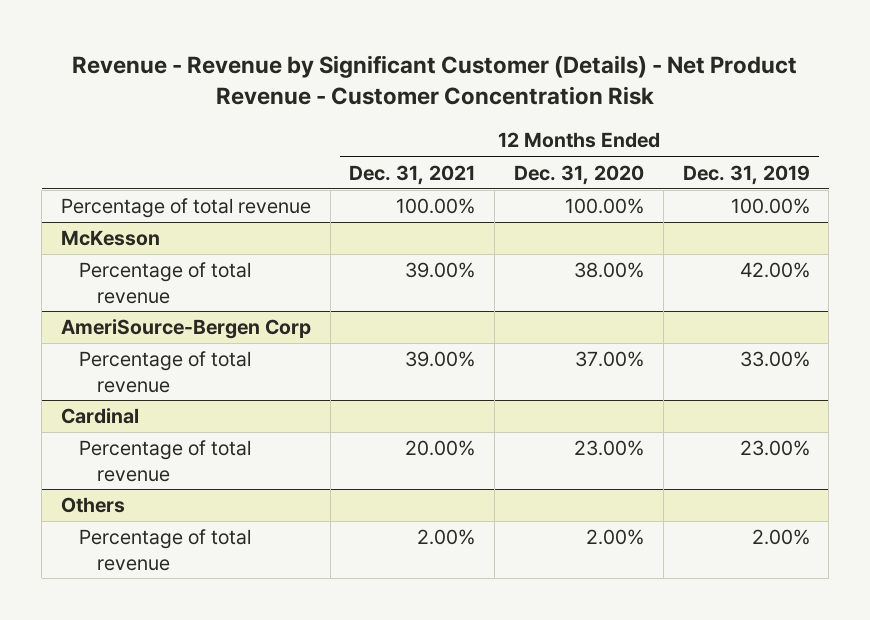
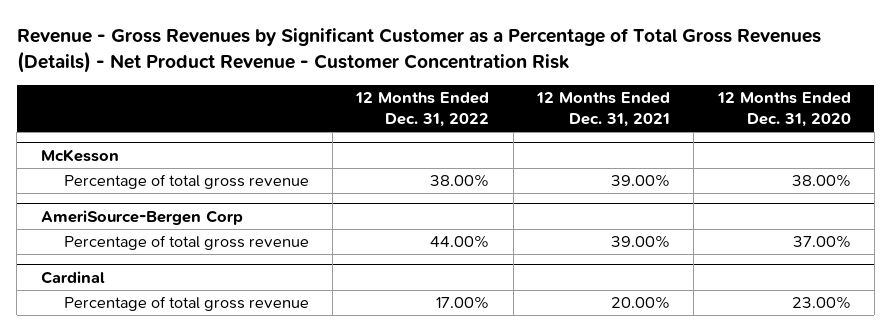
- Revenue - Revenue by Significant Customer (Details) - Net Product Revenue - Customer Concentration Risk
+ Revenue - Gross Revenues by Significant Customer as a Percentage of Total Gross Revenues (Details) - Net Product Revenue - Customer Concentration Risk
- | 12 Months Ended Dec. 31, 2021 | 12 Months Ended Dec. 31, 2020 | 12 Months Ended Dec. 31, 2019
+ | 12 Months Ended Dec. 31, 2022 | 12 Months Ended Dec. 31, 2021 | 12 Months Ended Dec. 31, 2020
- Percentage of total revenue | 100.00% | 100.00% | 100.00%
@ McKesson
- Percentage of total revenue | 39.00% | 38.00% | 42.00%
+ Percentage of total gross revenue | 38.00% | 39.00% | 38.00%
@ AmeriSource-Bergen Corp
- Percentage of total revenue | 39.00% | 37.00% | 33.00%
+ Percentage of total gross revenue | 44.00% | 39.00% | 37.00%
@ Cardinal
- Percentage of total revenue | 20.00% | 23.00% | 23.00%
- Others
- Percentage of total revenue | 2.00% | 2.00% | 2.00%
@ Cardinal
+ Percentage of total gross revenue | 17.00% | 20.00% | 23.00%

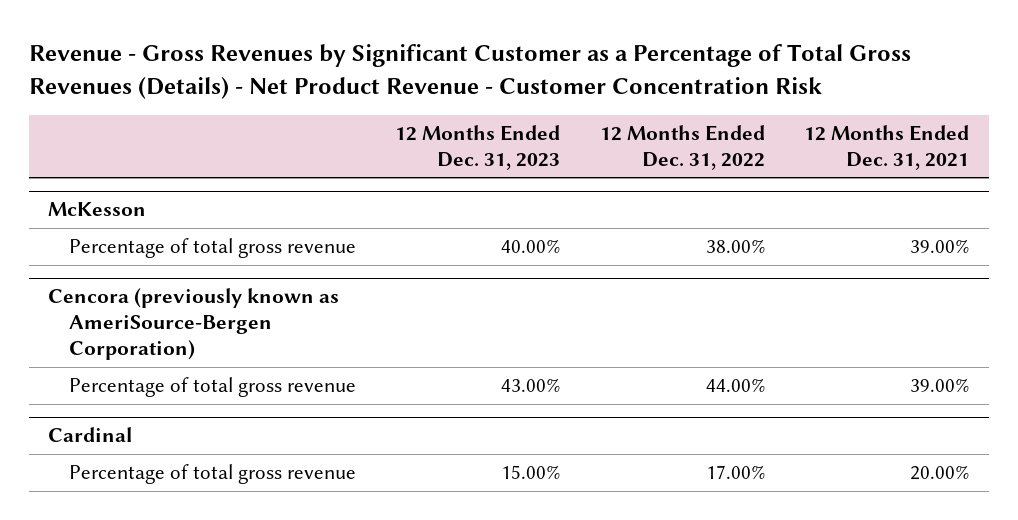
- | 12 Months Ended Dec. 31, 2022 | 12 Months Ended Dec. 31, 2021 | 12 Months Ended Dec. 31, 2020
+ | 12 Months Ended Dec. 31, 2023 | 12 Months Ended Dec. 31, 2022 | 12 Months Ended Dec. 31, 2021
- AmeriSource-Bergen Corp
+ Cencora (previously known as AmeriSource-Bergen Corporation)

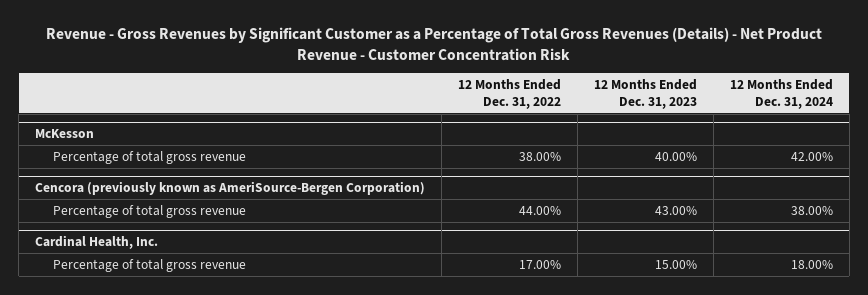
- | 12 Months Ended Dec. 31, 2023 | 12 Months Ended Dec. 31, 2022 | 12 Months Ended Dec. 31, 2021
+ | 12 Months Ended Dec. 31, 2022 | 12 Months Ended Dec. 31, 2023 | 12 Months Ended Dec. 31, 2024
- Cardinal
+ Cardinal Health, Inc.

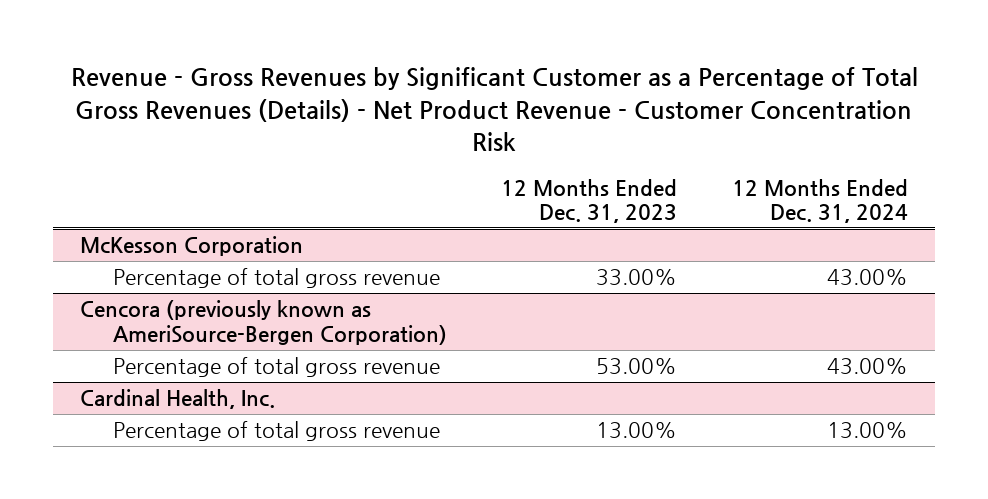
- | 12 Months Ended Dec. 31, 2022 | 12 Months Ended Dec. 31, 2023 | 12 Months Ended Dec. 31, 2024
+ | 12 Months Ended Dec. 31, 2023 | 12 Months Ended Dec. 31, 2024
- McKesson
- Percentage of total gross revenue | 38.00% | 40.00% | 42.00%
+ McKesson Corporation
+ Percentage of total gross revenue | 33.00% | 43.00%
@ Cencora (previously known as AmeriSource-Bergen Corporation)
- Percentage of total gross revenue | 44.00% | 43.00% | 38.00%
+ Percentage of total gross revenue | 53.00% | 43.00%
@ Cardinal Health, Inc.
- Percentage of total gross revenue | 17.00% | 15.00% | 18.00%
+ Percentage of total gross revenue | 13.00% | 13.00%

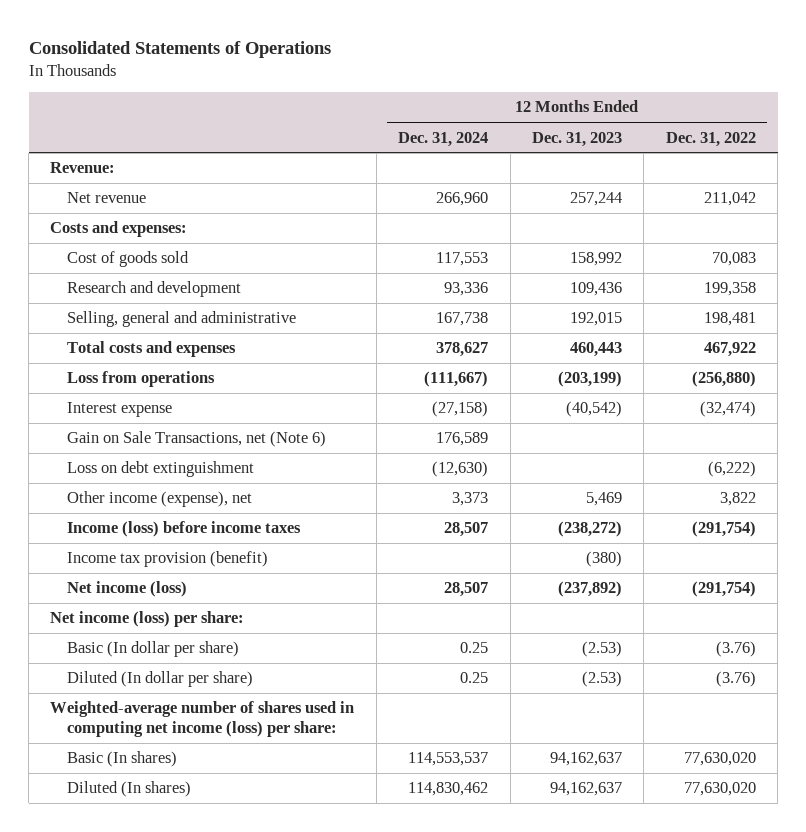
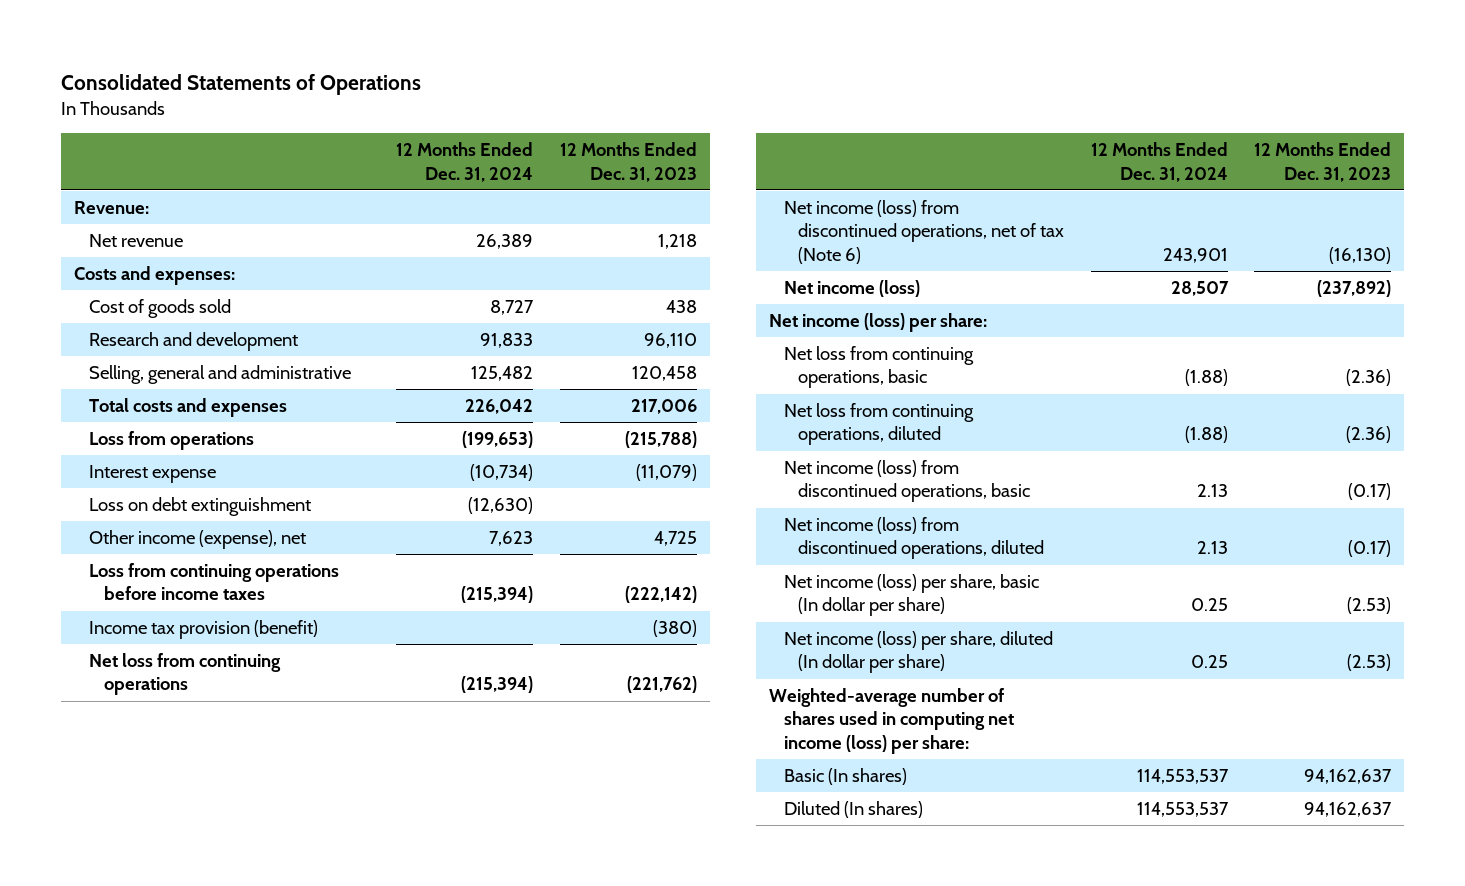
- | 12 Months Ended Dec. 31, 2024 | 12 Months Ended Dec. 31, 2023 | 12 Months Ended Dec. 31, 2022
+ | 12 Months Ended Dec. 31, 2024 | 12 Months Ended Dec. 31, 2023
- Net revenue | 266,960 | 257,244 | 211,042
+ Net revenue | 26,389 | 1,218
- Cost of goods sold | 117,553 | 158,992 | 70,083
- Research and development | 93,336 | 109,436 | 199,358
- Selling, general and administrative | 167,738 | 192,015 | 198,481
- Total costs and expenses | 378,627 | 460,443 | 467,922
- Loss from operations | (111,667) | (203,199) | (256,880)
- Interest expense | (27,158) | (40,542) | (32,474)
- Gain on Sale Transactions, net (Note 6) | 176,589 | |
+ Cost of goods sold | 8,727 | 438
+ Research and development | 91,833 | 96,110
+ Selling, general and administrative | 125,482 | 120,458
+ Total costs and expenses | 226,042 | 217,006
+ Loss from operations | (199,653) | (215,788)
+ Interest expense | (10,734) | (11,079)
- Other income (expense), net | 3,373 | 5,469 | 3,822
- Income (loss) before income taxes | 28,507 | (238,272) | (291,754)
+ Other income (expense), net | 7,623 | 4,725
+ Loss from continuing operations before income taxes | (215,394) | (222,142)
+ Net loss from continuing operations | (215,394) | (221,762)
+ Net income (loss) from discontinued operations, net of tax (Note 6) | 243,901 | (16,130)
- Basic (In dollar per share) | 0.25 | (2.53) | (3.76)
- Diluted (In dollar per share) | 0.25 | (2.53) | (3.76)
+ Net loss from continuing operations, basic | (1.88) | (2.36)
+ Net loss from continuing operations, diluted | (1.88) | (2.36)
+ Net income (loss) from discontinued operations, basic | 2.13 | (0.17)
+ Net income (loss) from discontinued operations, diluted | 2.13 | (0.17)
+ Net income (loss) per share, basic (In dollar per share) | 0.25 | (2.53)
+ Net income (loss) per share, diluted (In dollar per share) | 0.25 | (2.53)
- Diluted (In shares) | 114,830,462 | 94,162,637 | 77,630,020
+ Diluted (In shares) | 114,553,537 | 94,162,637

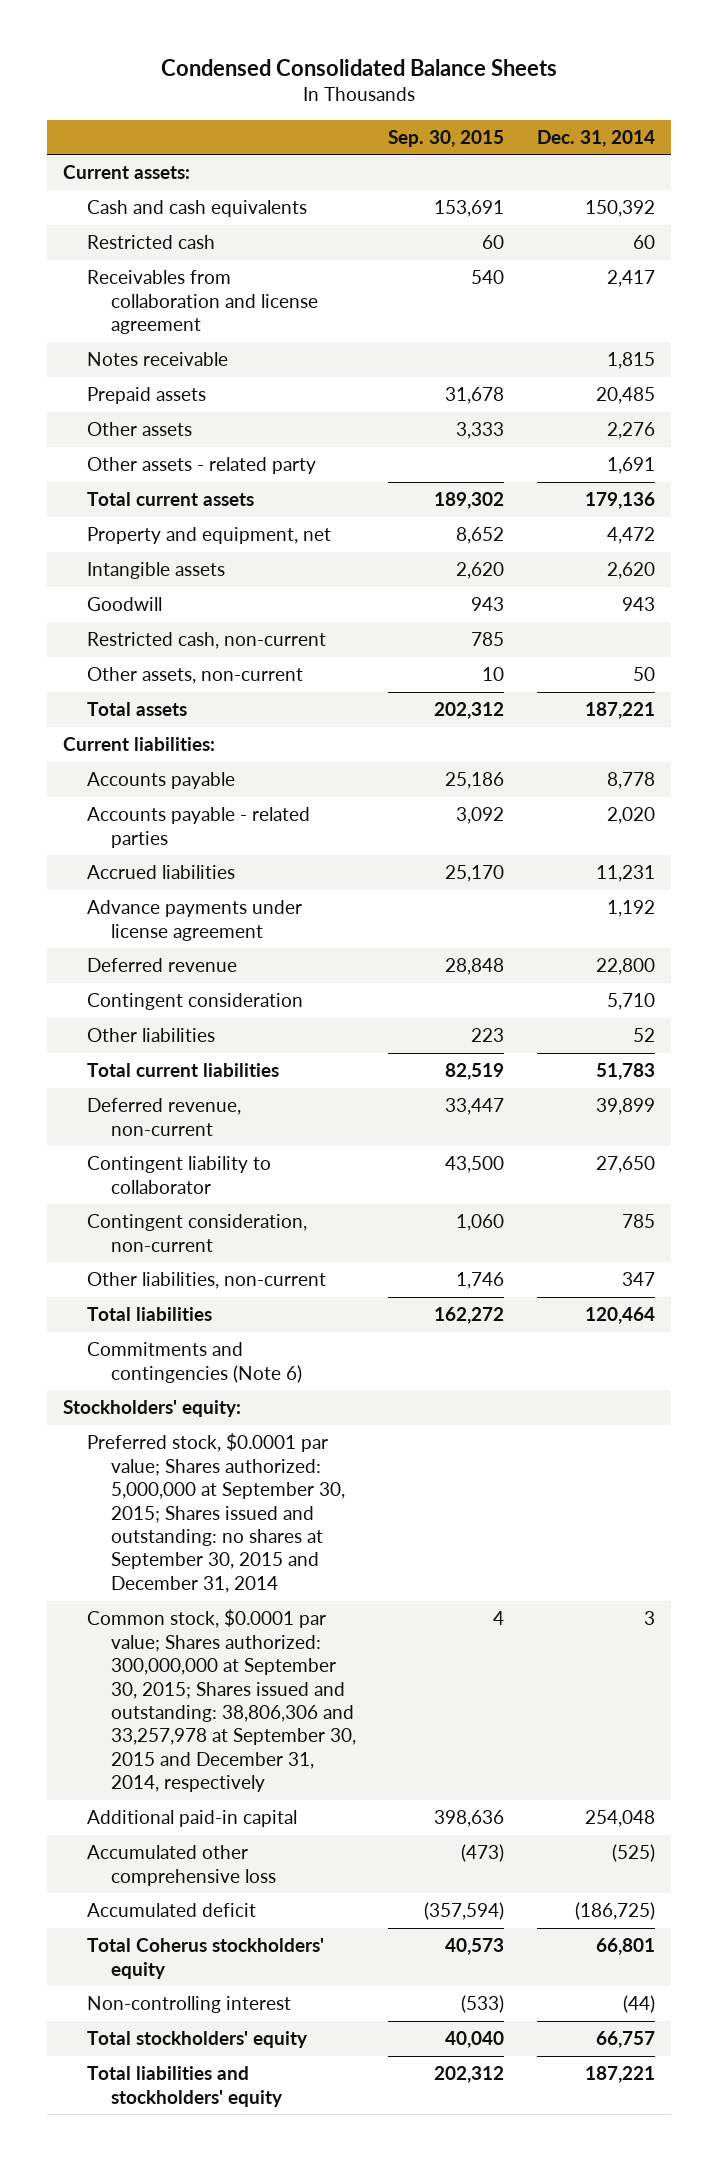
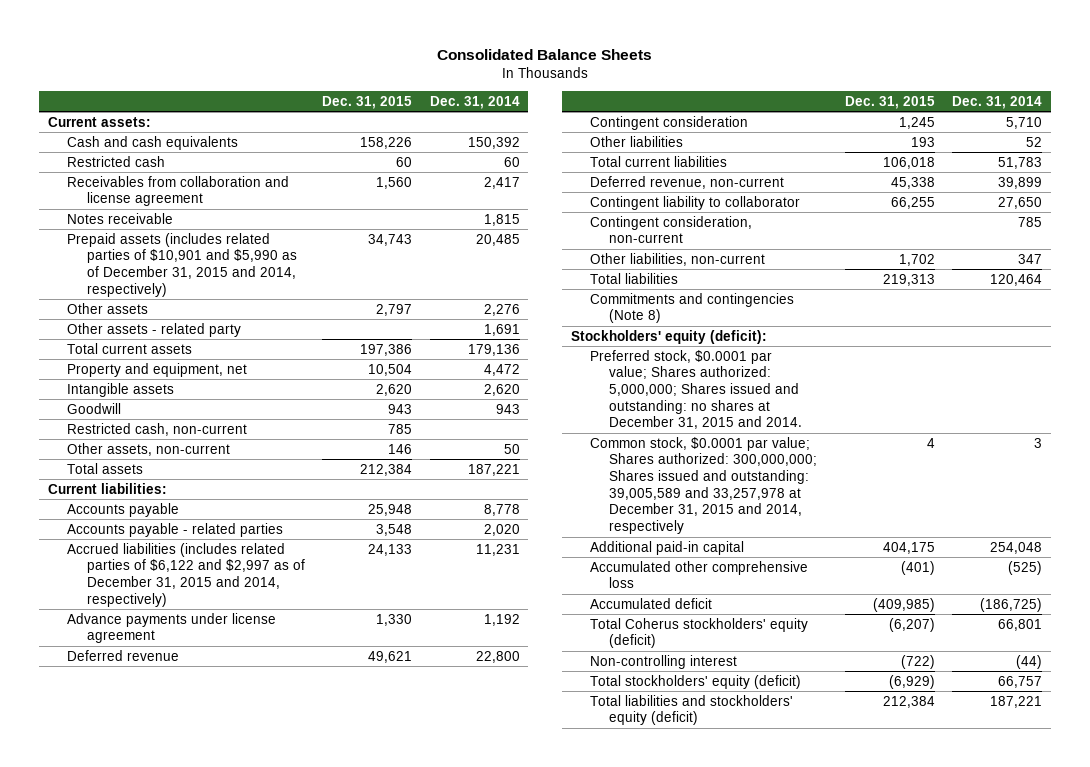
- Condensed Consolidated Balance Sheets
+ Consolidated Balance Sheets
- | Sep. 30, 2015 | Dec. 31, 2014
+ | Dec. 31, 2015 | Dec. 31, 2014
- Prepaid assets | 31,678 | 20,485
+ Prepaid assets (includes related parties of $10,901 and $5,990 as of December 31, 2015 and 2014, respectively) | 34,743 | 20,485
- Accrued liabilities | 25,170 | 11,231
+ Accrued liabilities (includes related parties of $6,122 and $2,997 as of December 31, 2015 and 2014, respectively) | 24,133 | 11,231
- Commitments and contingencies (Note 6)
- Stockholders' equity:
- Preferred stock, $0.0001 par value; Shares authorized: 5,000,000 at September 30, 2015; Shares issued and outstanding: no shares at September 30, 2015 and December 31, 2014
- Common stock, $0.0001 par value; Shares authorized: 300,000,000 at September 30, 2015; Shares issued and outstanding: 38,806,306 and 33,257,978 at September 30, 2015 and December 31, 2014, respectively | 4 | 3
+ Commitments and contingencies (Note 8)
+ Stockholders' equity (deficit):
+ Preferred stock, $0.0001 par value; Shares authorized: 5,000,000; Shares issued and outstanding: no shares at December 31, 2015 and 2014.
+ Common stock, $0.0001 par value; Shares authorized: 300,000,000; Shares issued and outstanding: 39,005,589 and 33,257,978 at December 31, 2015 and 2014, respectively | 4 | 3
- Total Coherus stockholders' equity | 40,573 | 66,801
+ Total Coherus stockholders' equity (deficit) | (6,207) | 66,801
- Total stockholders' equity | 40,040 | 66,757
- Total liabilities and stockholders' equity | 202,312 | 187,221
+ Total stockholders' equity (deficit) | (6,929) | 66,757
+ Total liabilities and stockholders' equity (deficit) | 212,384 | 187,221

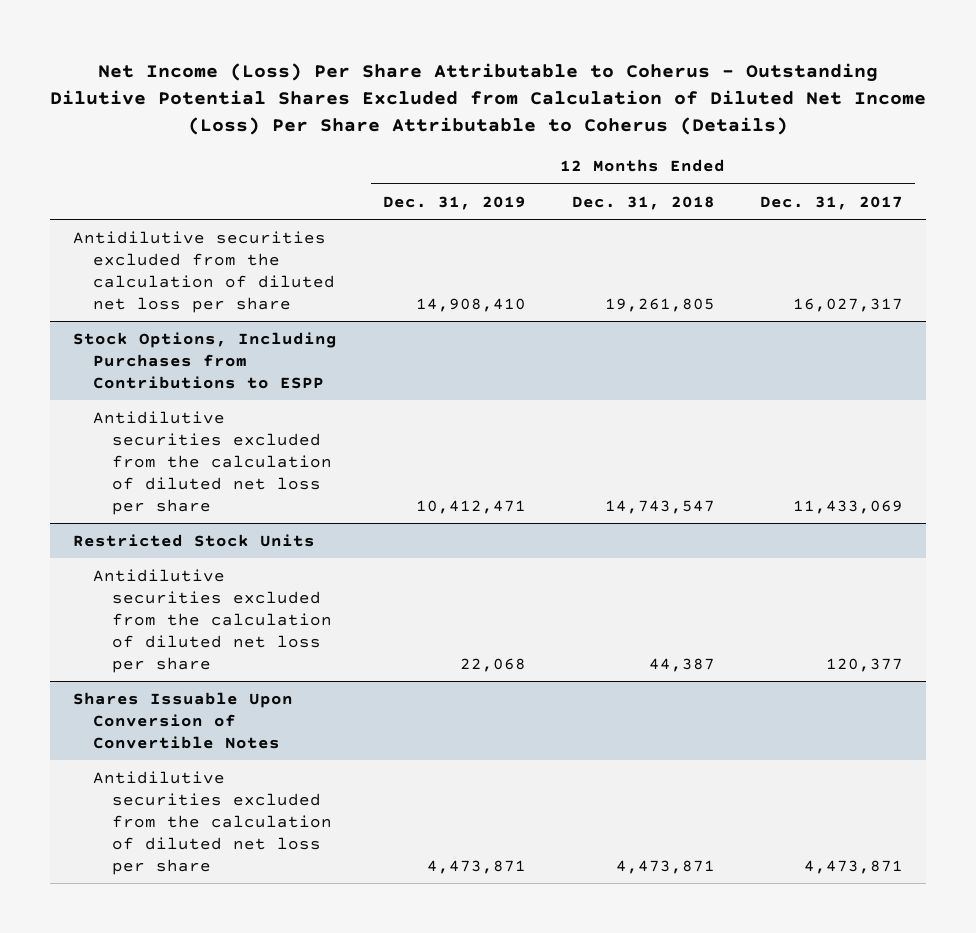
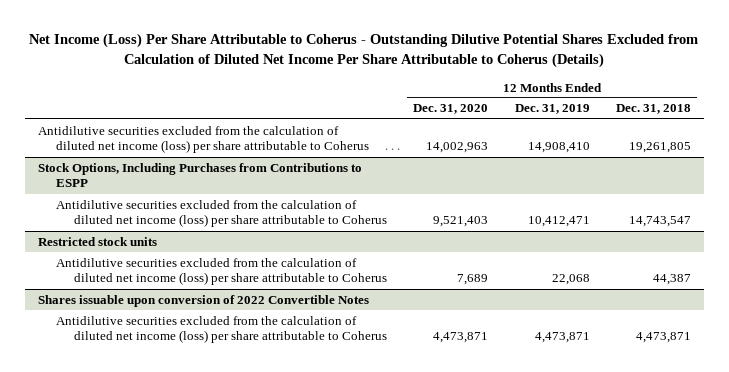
- Net Income (Loss) Per Share Attributable to Coherus - Outstanding Dilutive Potential Shares Excluded from Calculation of Diluted Net Income (Loss) Per Share Attributable to Coherus (Details)
+ Net Income (Loss) Per Share Attributable to Coherus - Outstanding Dilutive Potential Shares Excluded from Calculation of Diluted Net Income Per Share Attributable to Coherus (Details)
- | 12 Months Ended Dec. 31, 2019 | 12 Months Ended Dec. 31, 2018 | 12 Months Ended Dec. 31, 2017
+ | 12 Months Ended Dec. 31, 2020 | 12 Months Ended Dec. 31, 2019 | 12 Months Ended Dec. 31, 2018
- Antidilutive securities excluded from the calculation of diluted net loss per share | 14,908,410 | 19,261,805 | 16,027,317
+ Antidilutive securities excluded from the calculation of diluted net income (loss) per share attributable to Coherus | 14,002,963 | 14,908,410 | 19,261,805
@ Stock Options, Including Purchases from Contributions to ESPP
- Antidilutive securities excluded from the calculation of diluted net loss per share | 10,412,471 | 14,743,547 | 11,433,069
- Restricted Stock Units
- Antidilutive securities excluded from the calculation of diluted net loss per share | 22,068 | 44,387 | 120,377
- Shares Issuable Upon Conversion of Convertible Notes
- Antidilutive securities excluded from the calculation of diluted net loss per share | 4,473,871 | 4,473,871 | 4,473,871
@ Stock Options, Including Purchases from Contributions to ESPP
+ Antidilutive securities excluded from the calculation of diluted net income (loss) per share attributable to Coherus | 9,521,403 | 10,412,471 | 14,743,547
+ Restricted stock units
+ Antidilutive securities excluded from the calculation of diluted net income (loss) per share attributable to Coherus | 7,689 | 22,068 | 44,387
+ Shares issuable upon conversion of 2022 Convertible Notes
+ Antidilutive securities excluded from the calculation of diluted net income (loss) per share attributable to Coherus | 4,473,871 | 4,473,871 | 4,473,871

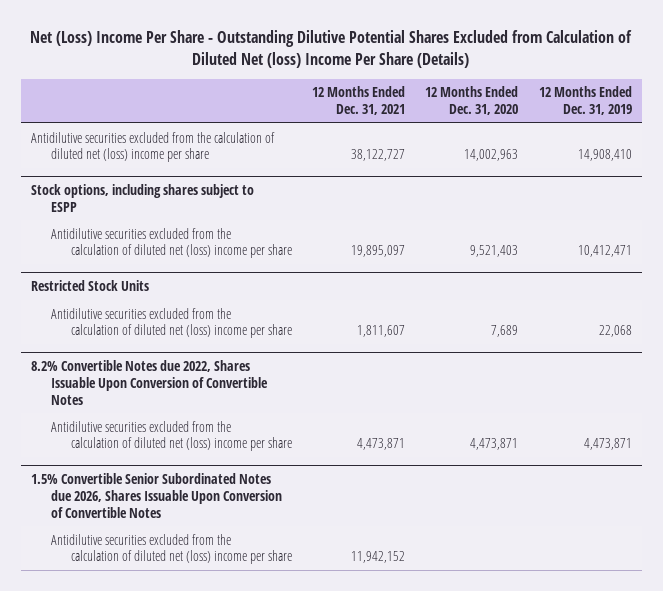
- Net Income (Loss) Per Share Attributable to Coherus - Outstanding Dilutive Potential Shares Excluded from Calculation of Diluted Net Income Per Share Attributable to Coherus (Details)
+ Net (Loss) Income Per Share - Outstanding Dilutive Potential Shares Excluded from Calculation of Diluted Net (loss) Income Per Share (Details)
- | 12 Months Ended Dec. 31, 2020 | 12 Months Ended Dec. 31, 2019 | 12 Months Ended Dec. 31, 2018
+ | 12 Months Ended Dec. 31, 2021 | 12 Months Ended Dec. 31, 2020 | 12 Months Ended Dec. 31, 2019
- Antidilutive securities excluded from the calculation of diluted net income (loss) per share attributable to Coherus | 14,002,963 | 14,908,410 | 19,261,805
- Stock Options, Including Purchases from Contributions to ESPP
- Antidilutive securities excluded from the calculation of diluted net income (loss) per share attributable to Coherus | 9,521,403 | 10,412,471 | 14,743,547
- Restricted stock units
- Antidilutive securities excluded from the calculation of diluted net income (loss) per share attributable to Coherus | 7,689 | 22,068 | 44,387
- Shares issuable upon conversion of 2022 Convertible Notes
- Antidilutive securities excluded from the calculation of diluted net income (loss) per share attributable to Coherus | 4,473,871 | 4,473,871 | 4,473,871
+ Antidilutive securities excluded from the calculation of diluted net (loss) income per share | 38,122,727 | 14,002,963 | 14,908,410
+ Stock options, including shares subject to ESPP
+ Antidilutive securities excluded from the calculation of diluted net (loss) income per share | 19,895,097 | 9,521,403 | 10,412,471
+ Restricted Stock Units
+ Antidilutive securities excluded from the calculation of diluted net (loss) income per share | 1,811,607 | 7,689 | 22,068
+ 8.2% Convertible Notes due 2022, Shares Issuable Upon Conversion of Convertible Notes
+ Antidilutive securities excluded from the calculation of diluted net (loss) income per share | 4,473,871 | 4,473,871 | 4,473,871
+ 1.5% Convertible Senior Subordinated Notes due 2026, Shares Issuable Upon Conversion of Convertible Notes
+ Antidilutive securities excluded from the calculation of diluted net (loss) income per share | 11,942,152 | |

